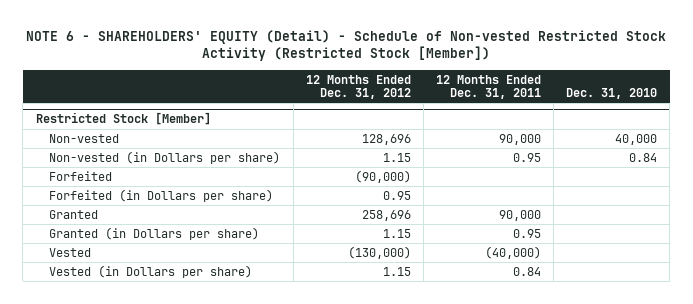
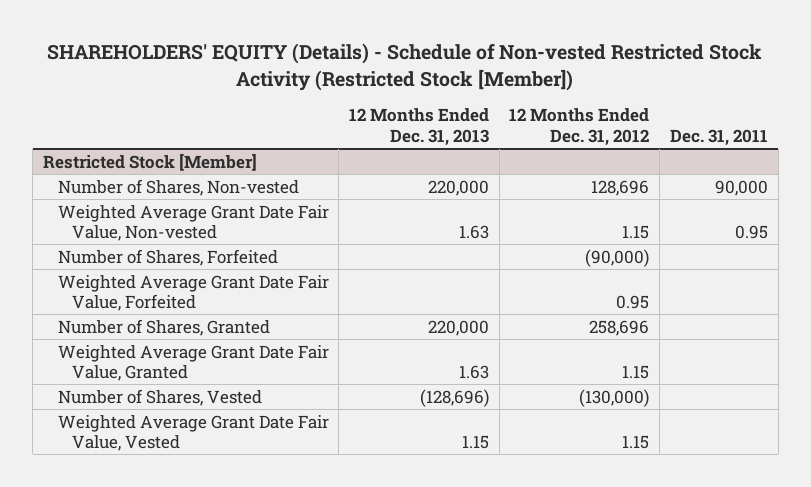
- NOTE 6 - SHAREHOLDERS' EQUITY (Detail) - Schedule of Non-vested Restricted Stock Activity (Restricted Stock [Member])
+ SHAREHOLDERS' EQUITY (Details) - Schedule of Non-vested Restricted Stock Activity (Restricted Stock [Member])
- | 12 Months Ended Dec. 31, 2012 | 12 Months Ended Dec. 31, 2011 | Dec. 31, 2010
+ | 12 Months Ended Dec. 31, 2013 | 12 Months Ended Dec. 31, 2012 | Dec. 31, 2011
@ Restricted Stock [Member]
- Non-vested | 128,696 | 90,000 | 40,000
- Non-vested (in Dollars per share) | 1.15 | 0.95 | 0.84
- Forfeited | (90,000) | |
- Forfeited (in Dollars per share) | 0.95 | |
- Granted | 258,696 | 90,000 |
- Granted (in Dollars per share) | 1.15 | 0.95 |
- Vested | (130,000) | (40,000) |
- Vested (in Dollars per share) | 1.15 | 0.84 |
+ Number of Shares, Non-vested | 220,000 | 128,696 | 90,000
+ Weighted Average Grant Date Fair Value, Non-vested | 1.63 | 1.15 | 0.95
+ Number of Shares, Forfeited | | (90,000) |
+ Weighted Average Grant Date Fair Value, Forfeited | | 0.95 |
+ Number of Shares, Granted | 220,000 | 258,696 |
+ Weighted Average Grant Date Fair Value, Granted | 1.63 | 1.15 |
+ Number of Shares, Vested | (128,696) | (130,000) |
+ Weighted Average Grant Date Fair Value, Vested | 1.15 | 1.15 |

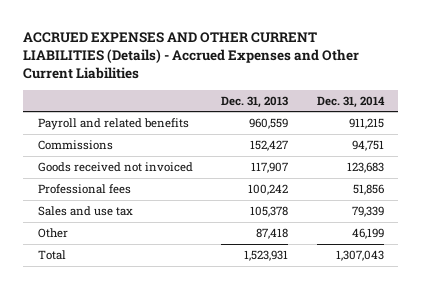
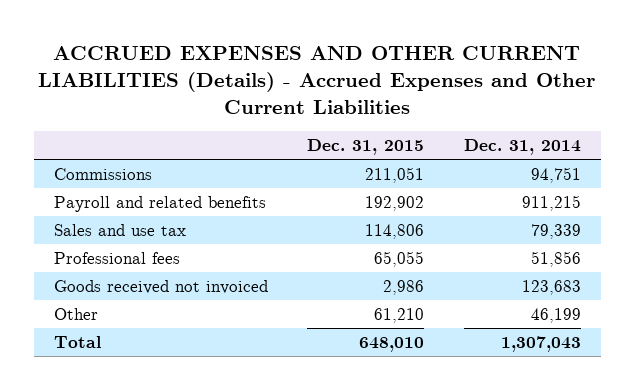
- | Dec. 31, 2013 | Dec. 31, 2014
+ | Dec. 31, 2015 | Dec. 31, 2014
moved down: Payroll and related benefits | 192,902 | 911,215
moved down: Professional fees | 65,055 | 51,856
moved down: Goods received not invoiced | 2,986 | 123,683

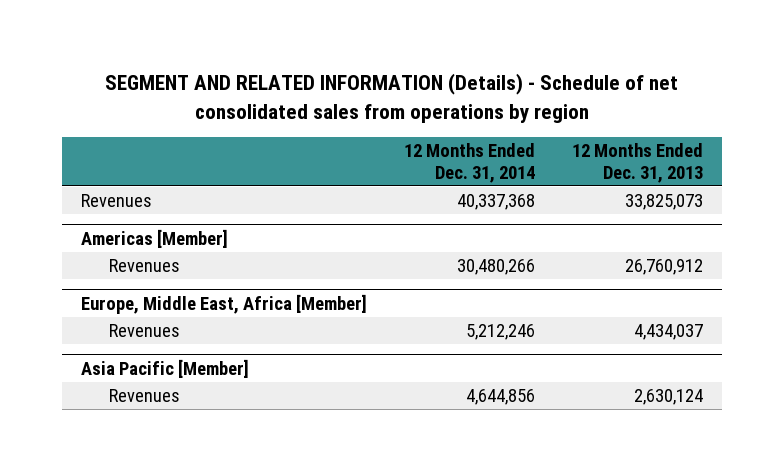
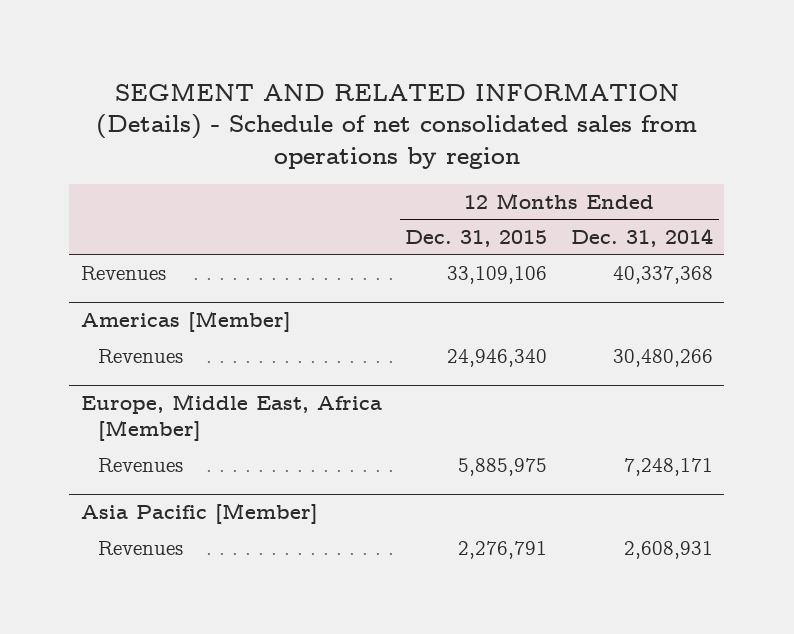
- | 12 Months Ended Dec. 31, 2014 | 12 Months Ended Dec. 31, 2013
+ | 12 Months Ended Dec. 31, 2015 | 12 Months Ended Dec. 31, 2014
@ Europe, Middle East, Africa [Member]
- Revenues | 5,212,246 | 4,434,037
+ Revenues | 5,885,975 | 7,248,171
@ Asia Pacific [Member]
- Revenues | 4,644,856 | 2,630,124
+ Revenues | 2,276,791 | 2,608,931

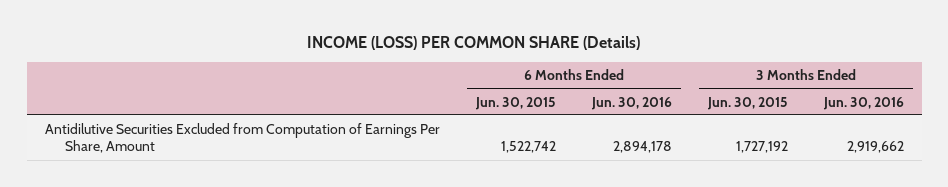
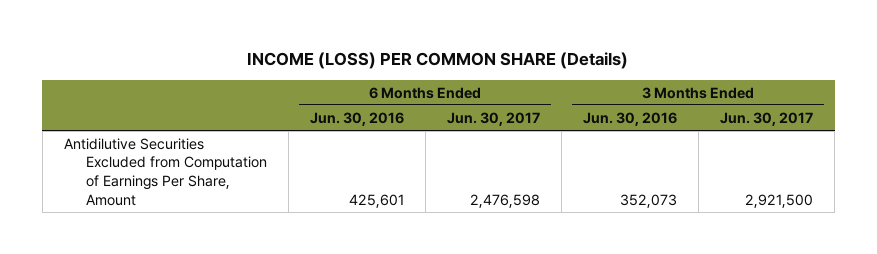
- | 6 Months Ended Jun. 30, 2015 | 6 Months Ended Jun. 30, 2016 | 3 Months Ended Jun. 30, 2015 | 3 Months Ended Jun. 30, 2016
+ | 6 Months Ended Jun. 30, 2016 | 6 Months Ended Jun. 30, 2017 | 3 Months Ended Jun. 30, 2016 | 3 Months Ended Jun. 30, 2017
- Antidilutive Securities Excluded from Computation of Earnings Per Share, Amount | 1,522,742 | 2,894,178 | 1,727,192 | 2,919,662
+ Antidilutive Securities Excluded from Computation of Earnings Per Share, Amount | 425,601 | 2,476,598 | 352,073 | 2,921,500

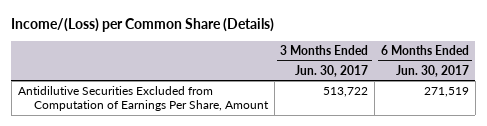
- INCOME (LOSS) PER COMMON SHARE (Details)
+ Income/(Loss) per Common Share (Details)
- | 6 Months Ended Jun. 30, 2016 | 6 Months Ended Jun. 30, 2017 | 3 Months Ended Jun. 30, 2016 | 3 Months Ended Jun. 30, 2017
+ | 3 Months Ended Jun. 30, 2017 | 6 Months Ended Jun. 30, 2017
- Antidilutive Securities Excluded from Computation of Earnings Per Share, Amount | 425,601 | 2,476,598 | 352,073 | 2,921,500
+ Antidilutive Securities Excluded from Computation of Earnings Per Share, Amount | 513,722 | 271,519

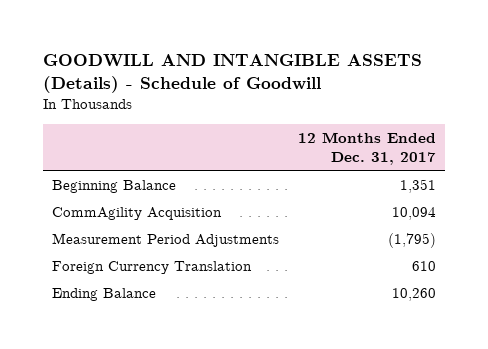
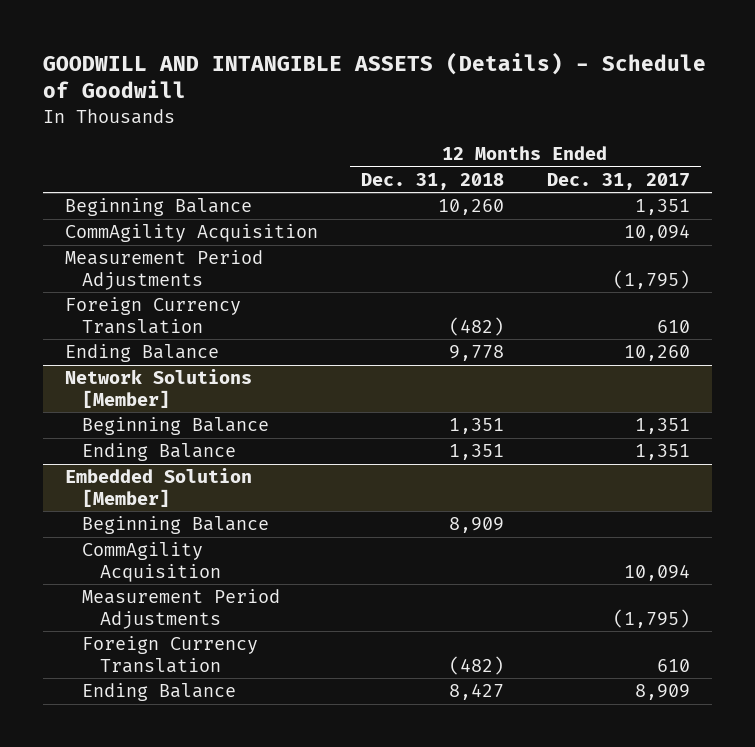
- | 12 Months Ended Dec. 31, 2017
+ | 12 Months Ended Dec. 31, 2018 | 12 Months Ended Dec. 31, 2017
+ Network Solutions [Member]
+ Beginning Balance | 1,351 | 1,351
+ Ending Balance | 1,351 | 1,351
+ Embedded Solution [Member]
+ Beginning Balance | 8,909 |
+ CommAgility Acquisition | | 10,094
+ Measurement Period Adjustments | | (1,795)
+ Foreign Currency Translation | (482) | 610
+ Ending Balance | 8,427 | 8,909

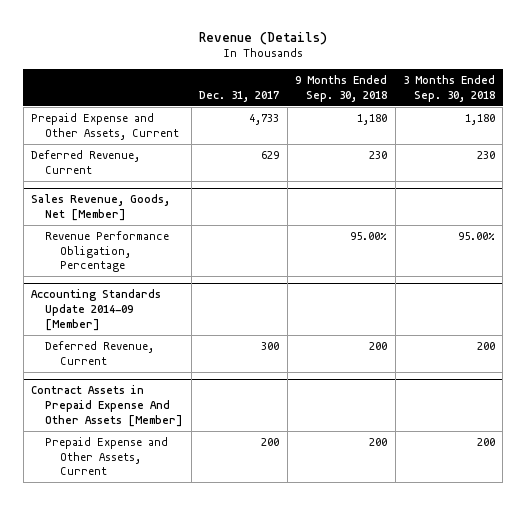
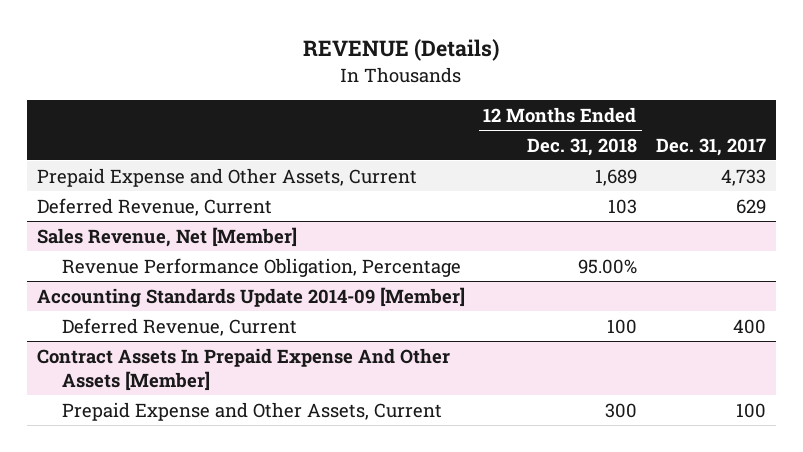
- Revenue (Details)
+ REVENUE (Details)
- | Dec. 31, 2017 | 9 Months Ended Sep. 30, 2018 | 3 Months Ended Sep. 30, 2018
+ | 12 Months Ended Dec. 31, 2018 | Dec. 31, 2017
- Sales Revenue, Goods, Net [Member]
+ Sales Revenue, Net [Member]
@ Accounting Standards Update 2014-09 [Member]
- Deferred Revenue, Current | 300 | 200 | 200
- Contract Assets in Prepaid Expense And Other Assets [Member]
- Prepaid Expense and Other Assets, Current | 200 | 200 | 200
@ Accounting Standards Update 2014-09 [Member]
+ Deferred Revenue, Current | 100 | 400
+ Contract Assets In Prepaid Expense And Other Assets [Member]
+ Prepaid Expense and Other Assets, Current | 300 | 100

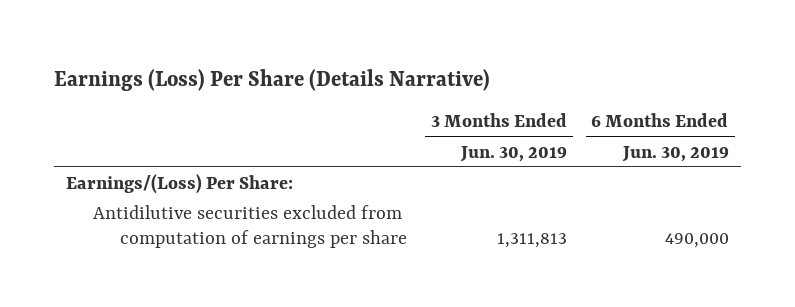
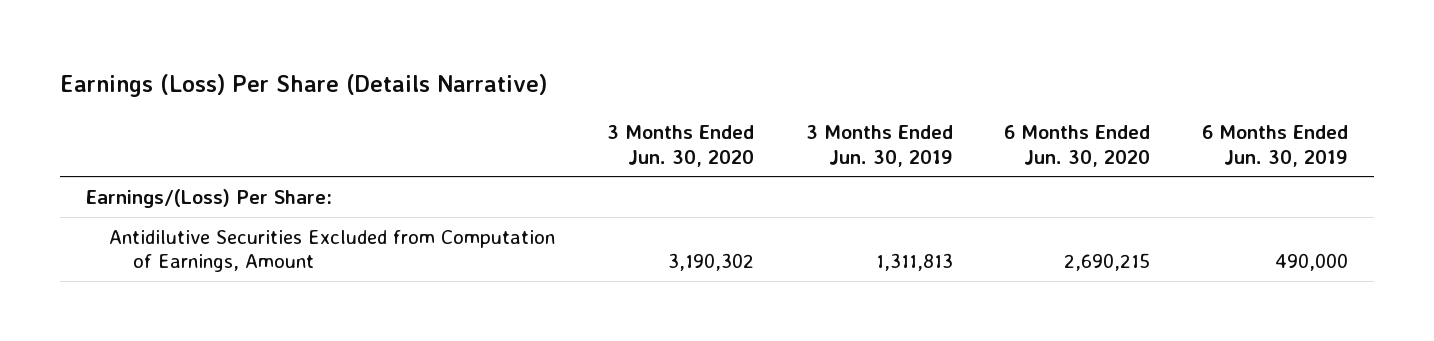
- | 3 Months Ended Jun. 30, 2019 | 6 Months Ended Jun. 30, 2019
+ | 3 Months Ended Jun. 30, 2020 | 3 Months Ended Jun. 30, 2019 | 6 Months Ended Jun. 30, 2020 | 6 Months Ended Jun. 30, 2019
- Antidilutive securities excluded from computation of earnings per share | 1,311,813 | 490,000
+ Antidilutive Securities Excluded from Computation of Earnings, Amount | 3,190,302 | 1,311,813 | 2,690,215 | 490,000

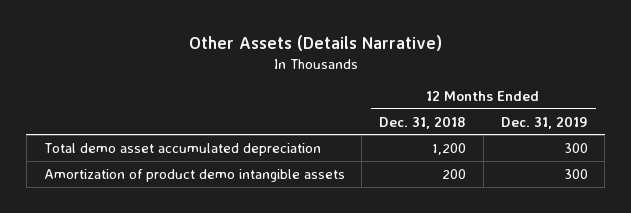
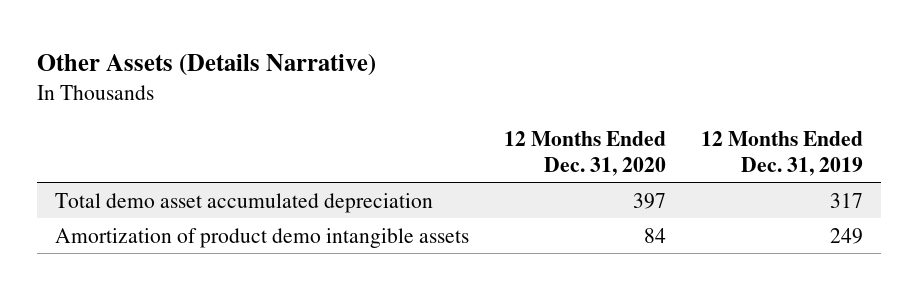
- | 12 Months Ended Dec. 31, 2018 | 12 Months Ended Dec. 31, 2019
+ | 12 Months Ended Dec. 31, 2020 | 12 Months Ended Dec. 31, 2019
- Total demo asset accumulated depreciation | 1,200 | 300
- Amortization of product demo intangible assets | 200 | 300
+ Total demo asset accumulated depreciation | 397 | 317
+ Amortization of product demo intangible assets | 84 | 249

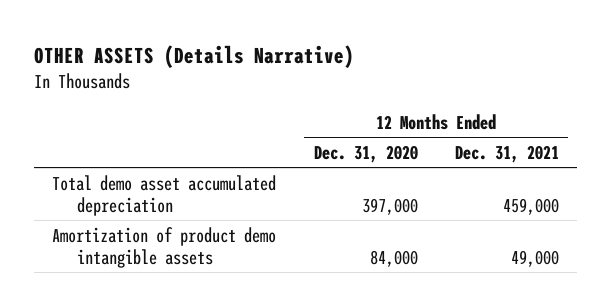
- Other Assets (Details Narrative)
+ OTHER ASSETS (Details Narrative)
- | 12 Months Ended Dec. 31, 2020 | 12 Months Ended Dec. 31, 2019
+ | 12 Months Ended Dec. 31, 2020 | 12 Months Ended Dec. 31, 2021
- Total demo asset accumulated depreciation | 397 | 317
- Amortization of product demo intangible assets | 84 | 249
+ Total demo asset accumulated depreciation | 397,000 | 459,000
+ Amortization of product demo intangible assets | 84,000 | 49,000

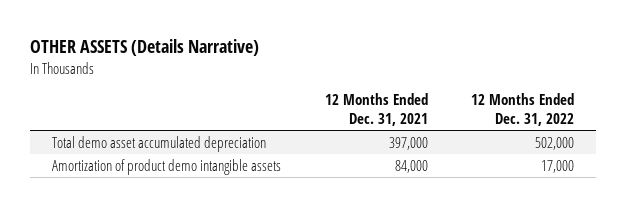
- | 12 Months Ended Dec. 31, 2020 | 12 Months Ended Dec. 31, 2021
+ | 12 Months Ended Dec. 31, 2021 | 12 Months Ended Dec. 31, 2022
- Total demo asset accumulated depreciation | 397,000 | 459,000
- Amortization of product demo intangible assets | 84,000 | 49,000
+ Total demo asset accumulated depreciation | 397,000 | 502,000
+ Amortization of product demo intangible assets | 84,000 | 17,000

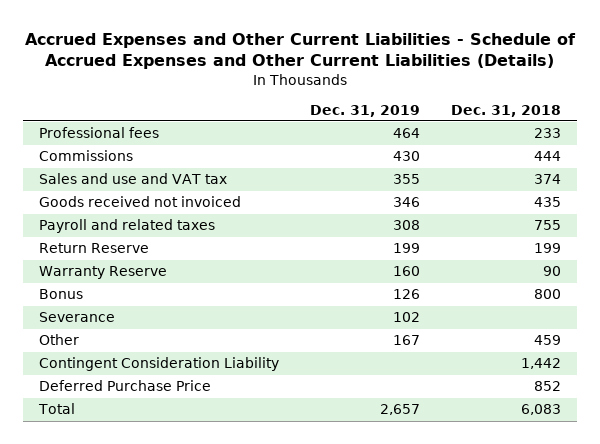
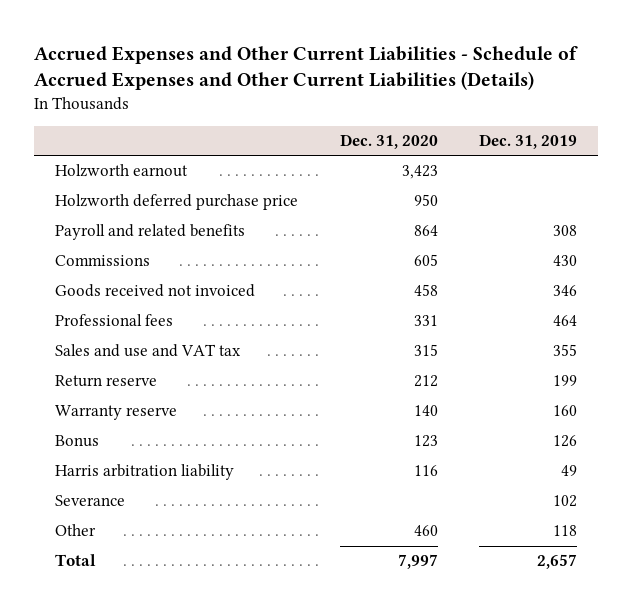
- | Dec. 31, 2019 | Dec. 31, 2018
+ | Dec. 31, 2020 | Dec. 31, 2019
+ Holzworth earnout | 3,423 |
+ Holzworth deferred purchase price | 950 |
+ Payroll and related benefits | 864 | 308
- Payroll and related taxes | 308 | 755
- Return Reserve | 199 | 199
- Warranty Reserve | 160 | 90
moved down: Professional fees | 331 | 464
moved down: Sales and use and VAT tax | 315 | 355
+ Return reserve | 212 | 199
+ Warranty reserve | 140 | 160
+ Harris arbitration liability | 116 | 49
- Other | 167 | 459
- Contingent Consideration Liability | | 1,442
- Deferred Purchase Price | | 852
+ Other | 460 | 118

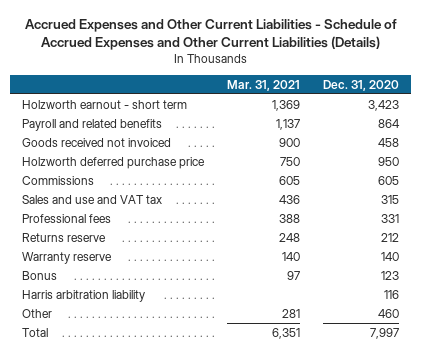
- | Dec. 31, 2020 | Dec. 31, 2019
+ | Mar. 31, 2021 | Dec. 31, 2020
- Holzworth earnout | 3,423 |
+ Holzworth earnout - short term | 1,369 | 3,423
moved down: Holzworth deferred purchase price | 750 | 950
moved down: Commissions | 605 | 605
- Return reserve | 212 | 199
moved down: Professional fees | 388 | 331
+ Returns reserve | 248 | 212
- Severance | | 102

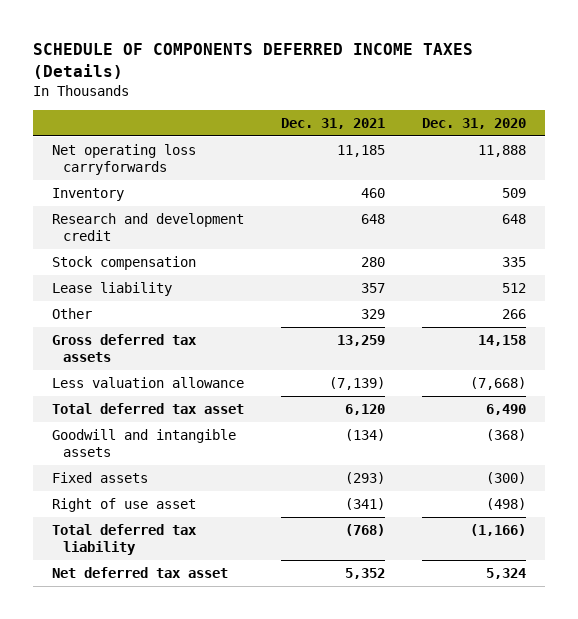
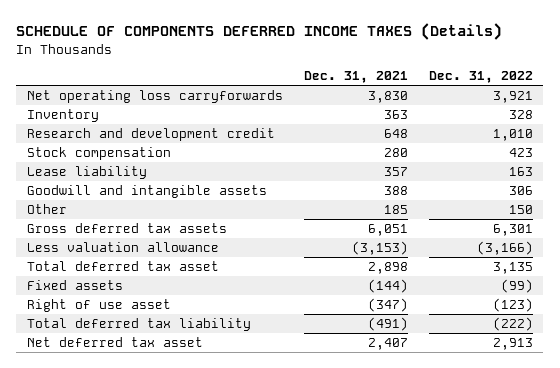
- | Dec. 31, 2021 | Dec. 31, 2020
+ | Dec. 31, 2021 | Dec. 31, 2022
- Net operating loss carryforwards | 11,185 | 11,888
- Inventory | 460 | 509
+ Net operating loss carryforwards | 3,830 | 3,921
+ Inventory | 363 | 328
- Other | 329 | 266
- Gross deferred tax assets | 13,259 | 14,158
- Less valuation allowance | (7,139) | (7,668)
- Total deferred tax asset | 6,120 | 6,490
- Goodwill and intangible assets | (134) | (368)
- Fixed assets | (293) | (300)
- Right of use asset | (341) | (498)
- Total deferred tax liability | (768) | (1,166)
- Net deferred tax asset | 5,352 | 5,324
+ Goodwill and intangible assets | 388 | 306
+ Other | 185 | 150
+ Gross deferred tax assets | 6,051 | 6,301
+ Less valuation allowance | (3,153) | (3,166)
+ Total deferred tax asset | 2,898 | 3,135
+ Fixed assets | (144) | (99)
+ Right of use asset | (347) | (123)
+ Total deferred tax liability | (491) | (222)
+ Net deferred tax asset | 2,407 | 2,913

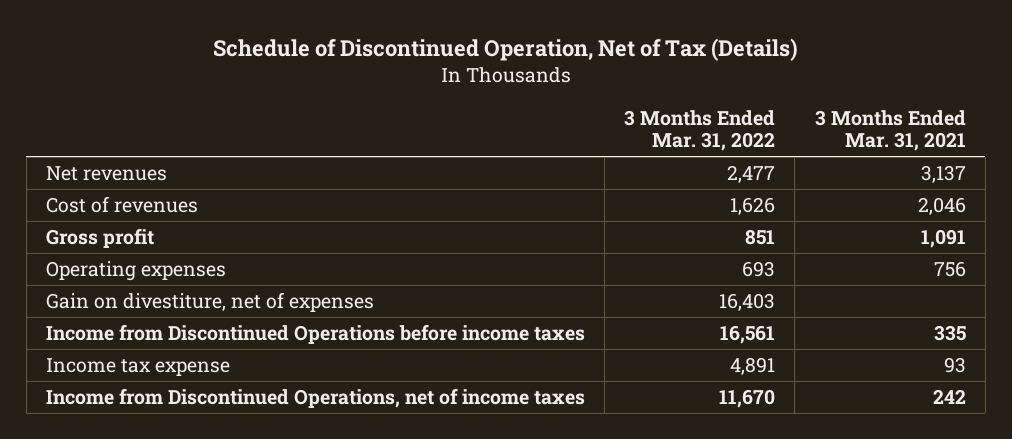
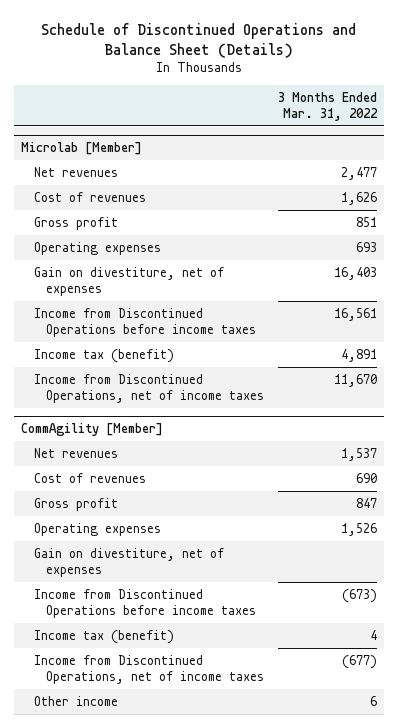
- Schedule of Discontinued Operation, Net of Tax (Details)
+ Schedule of Discontinued Operations and Balance Sheet (Details)
- | 3 Months Ended Mar. 31, 2022 | 3 Months Ended Mar. 31, 2021
+ | 3 Months Ended Mar. 31, 2022
+ Microlab [Member]
- Income tax expense | 4,891 | 93
+ Income tax (benefit) | 4,891
+ CommAgility [Member]
+ Net revenues | 1,537
+ Cost of revenues | 690
+ Gross profit | 847
+ Operating expenses | 1,526
+ Gain on divestiture, net of expenses
+ Income from Discontinued Operations before income taxes | (673)
+ Income tax (benefit) | 4
+ Income from Discontinued Operations, net of income taxes | (677)
+ Other income | 6

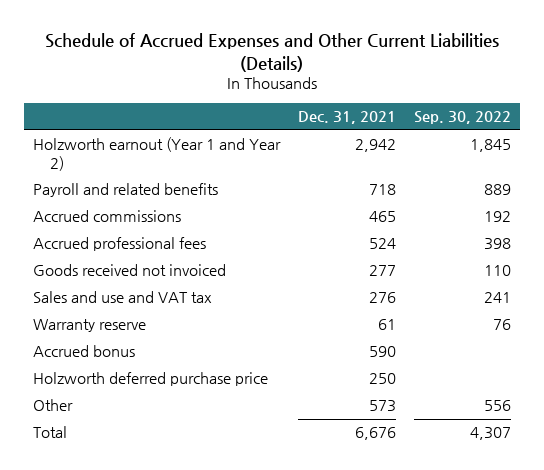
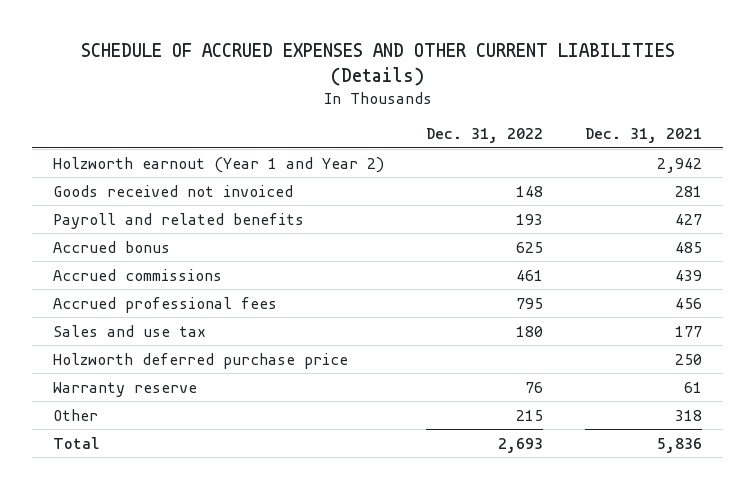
- Schedule of Accrued Expenses and Other Current Liabilities (Details)
+ SCHEDULE OF ACCRUED EXPENSES AND OTHER CURRENT LIABILITIES (Details)
- | Dec. 31, 2021 | Sep. 30, 2022
+ | Dec. 31, 2022 | Dec. 31, 2021
- Payroll and related benefits | 718 | 889
- Accrued commissions | 465 | 192
- Accrued professional fees | 524 | 398
- Goods received not invoiced | 277 | 110
- Sales and use and VAT tax | 276 | 241
- Accrued bonus | 590 |
+ Goods received not invoiced | 148 | 281
+ Payroll and related benefits | 193 | 427
+ Accrued bonus | 625 | 485
+ Accrued commissions | 461 | 439
+ Accrued professional fees | 795 | 456
+ Sales and use tax | 180 | 177
- Other | 573 | 556
- Total | 6,676 | 4,307
moved down: Warranty reserve | 76 | 61
+ Other | 215 | 318
+ Total | 2,693 | 5,836

